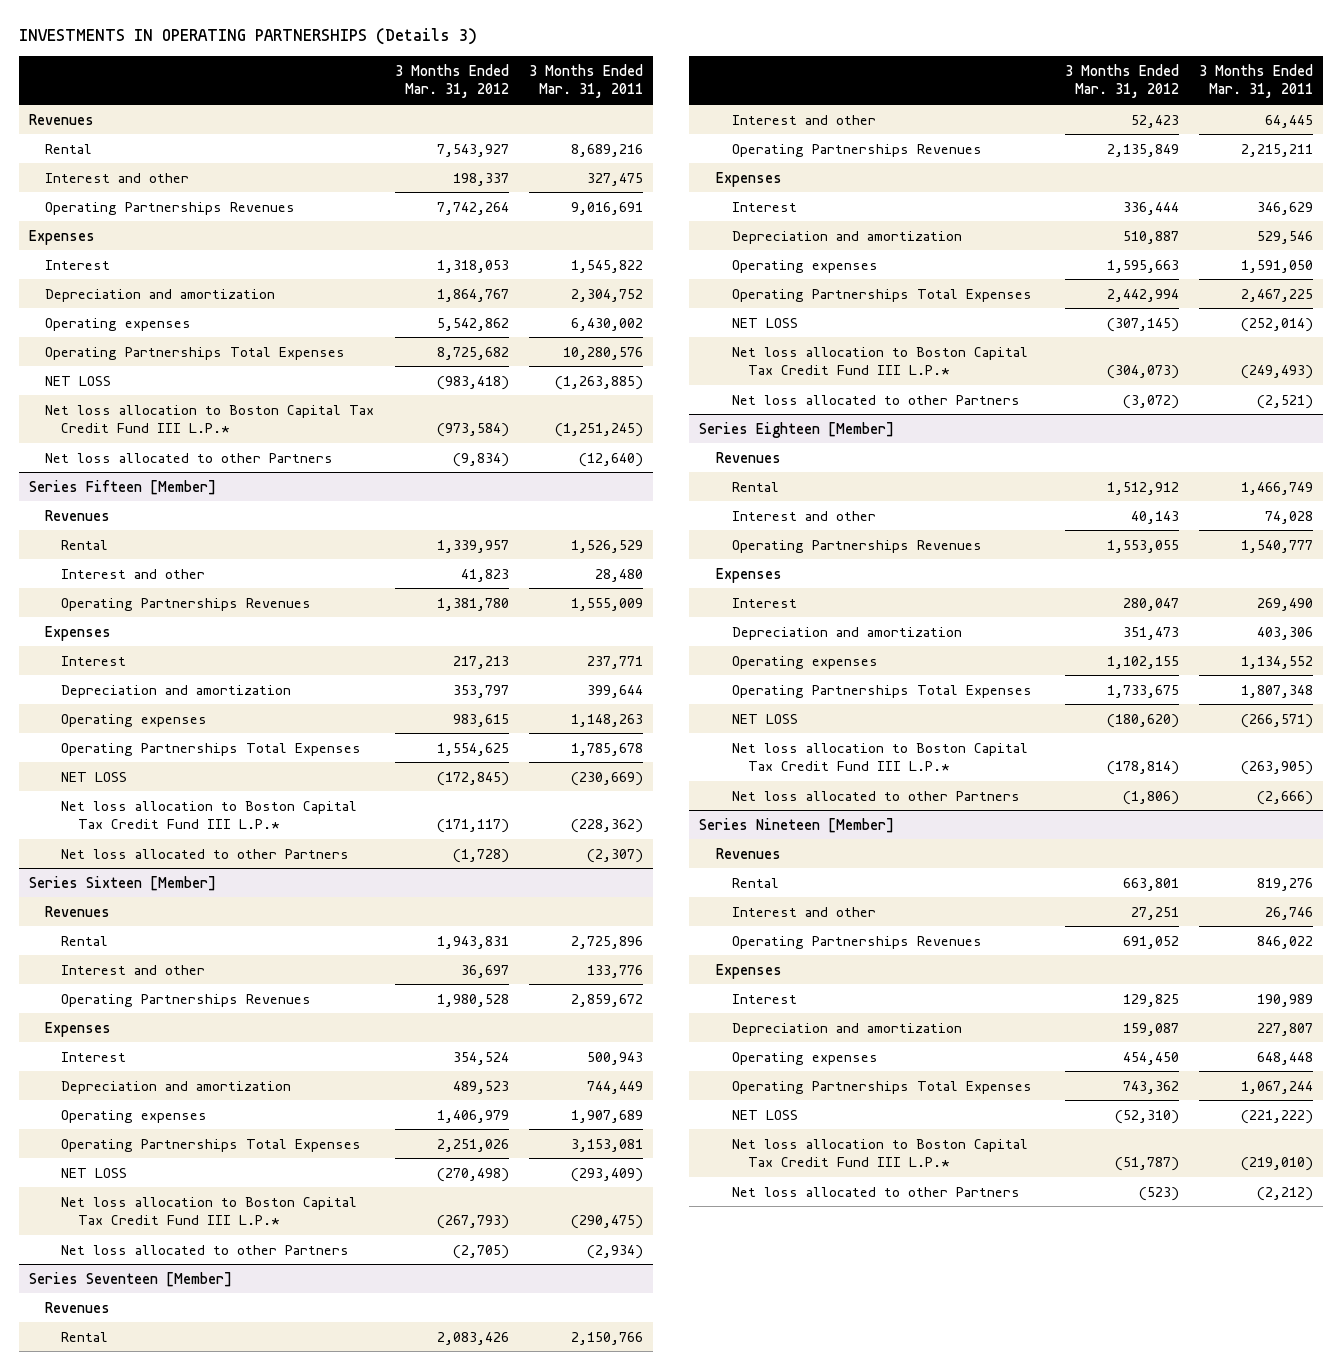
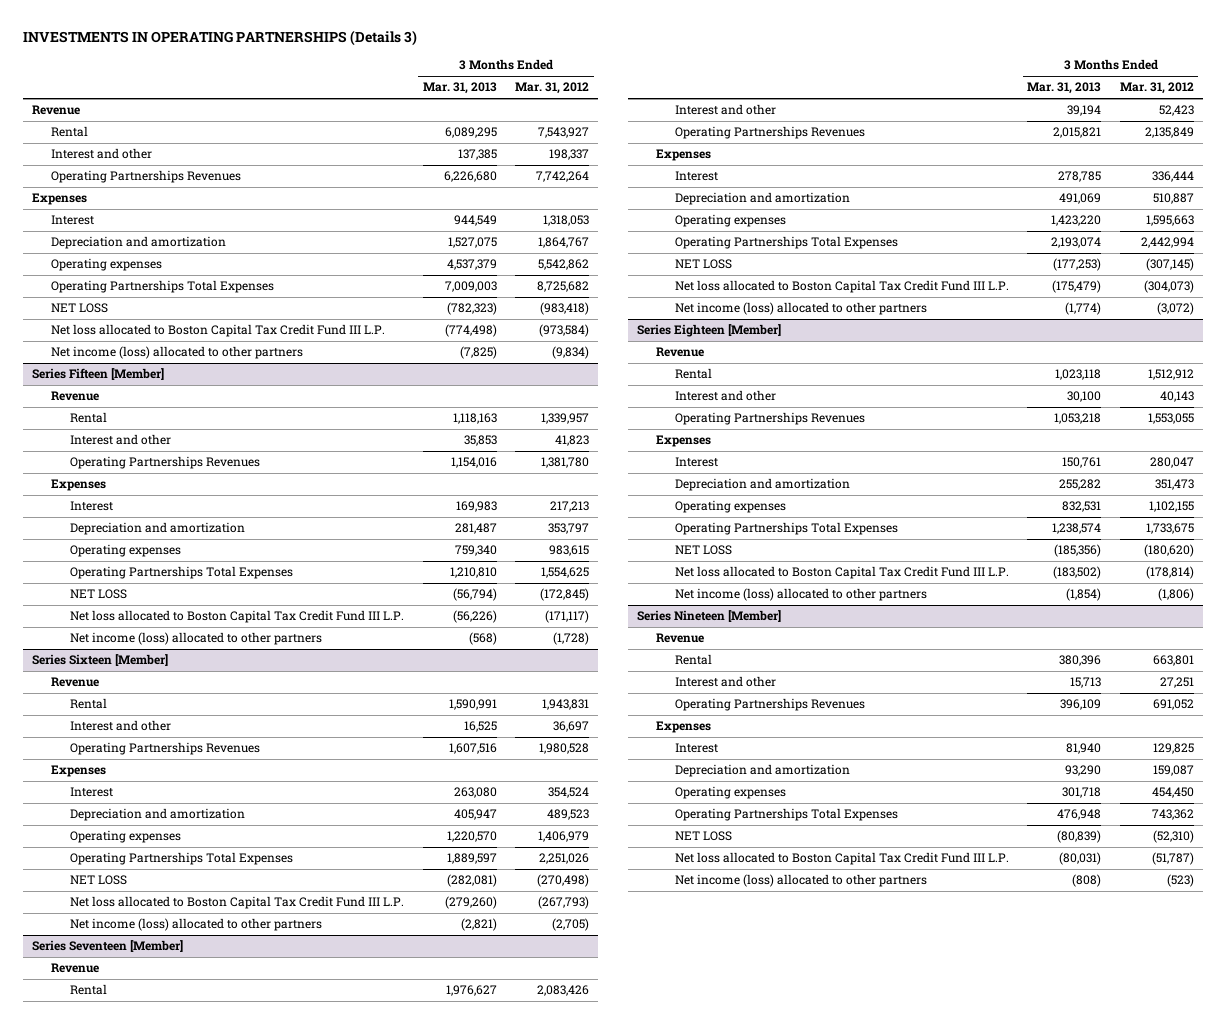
- | 3 Months Ended Mar. 31, 2012 | 3 Months Ended Mar. 31, 2011
+ | 3 Months Ended Mar. 31, 2013 | 3 Months Ended Mar. 31, 2012
- Revenues
+ Revenue
- Net loss allocation to Boston Capital Tax Credit Fund III L.P.* | (973,584) | (1,251,245)
- Net loss allocated to other Partners | (9,834) | (12,640)
+ Net loss allocated to Boston Capital Tax Credit Fund III L.P. | (774,498) | (973,584)
+ Net income (loss) allocated to other partners | (7,825) | (9,834)
@ Series Fifteen [Member]
- Revenues
+ Revenue
- Net loss allocation to Boston Capital Tax Credit Fund III L.P.* | (171,117) | (228,362)
- Net loss allocated to other Partners | (1,728) | (2,307)
+ Net loss allocated to Boston Capital Tax Credit Fund III L.P. | (56,226) | (171,117)
+ Net income (loss) allocated to other partners | (568) | (1,728)
@ Series Sixteen [Member]
- Revenues
+ Revenue
- Net loss allocation to Boston Capital Tax Credit Fund III L.P.* | (267,793) | (290,475)
- Net loss allocated to other Partners | (2,705) | (2,934)
+ Net loss allocated to Boston Capital Tax Credit Fund III L.P. | (279,260) | (267,793)
+ Net income (loss) allocated to other partners | (2,821) | (2,705)
@ Series Seventeen [Member]
- Revenues
+ Revenue
- Net loss allocation to Boston Capital Tax Credit Fund III L.P.* | (304,073) | (249,493)
- Net loss allocated to other Partners | (3,072) | (2,521)
+ Net loss allocated to Boston Capital Tax Credit Fund III L.P. | (175,479) | (304,073)
+ Net income (loss) allocated to other partners | (1,774) | (3,072)
@ Series Eighteen [Member]
- Revenues
+ Revenue
- Net loss allocation to Boston Capital Tax Credit Fund III L.P.* | (178,814) | (263,905)
- Net loss allocated to other Partners | (1,806) | (2,666)
+ Net loss allocated to Boston Capital Tax Credit Fund III L.P. | (183,502) | (178,814)
+ Net income (loss) allocated to other partners | (1,854) | (1,806)
@ Series Nineteen [Member]
- Revenues
+ Revenue
- Net loss allocation to Boston Capital Tax Credit Fund III L.P.* | (51,787) | (219,010)
- Net loss allocated to other Partners | (523) | (2,212)
+ Net loss allocated to Boston Capital Tax Credit Fund III L.P. | (80,031) | (51,787)
+ Net income (loss) allocated to other partners | (808) | (523)

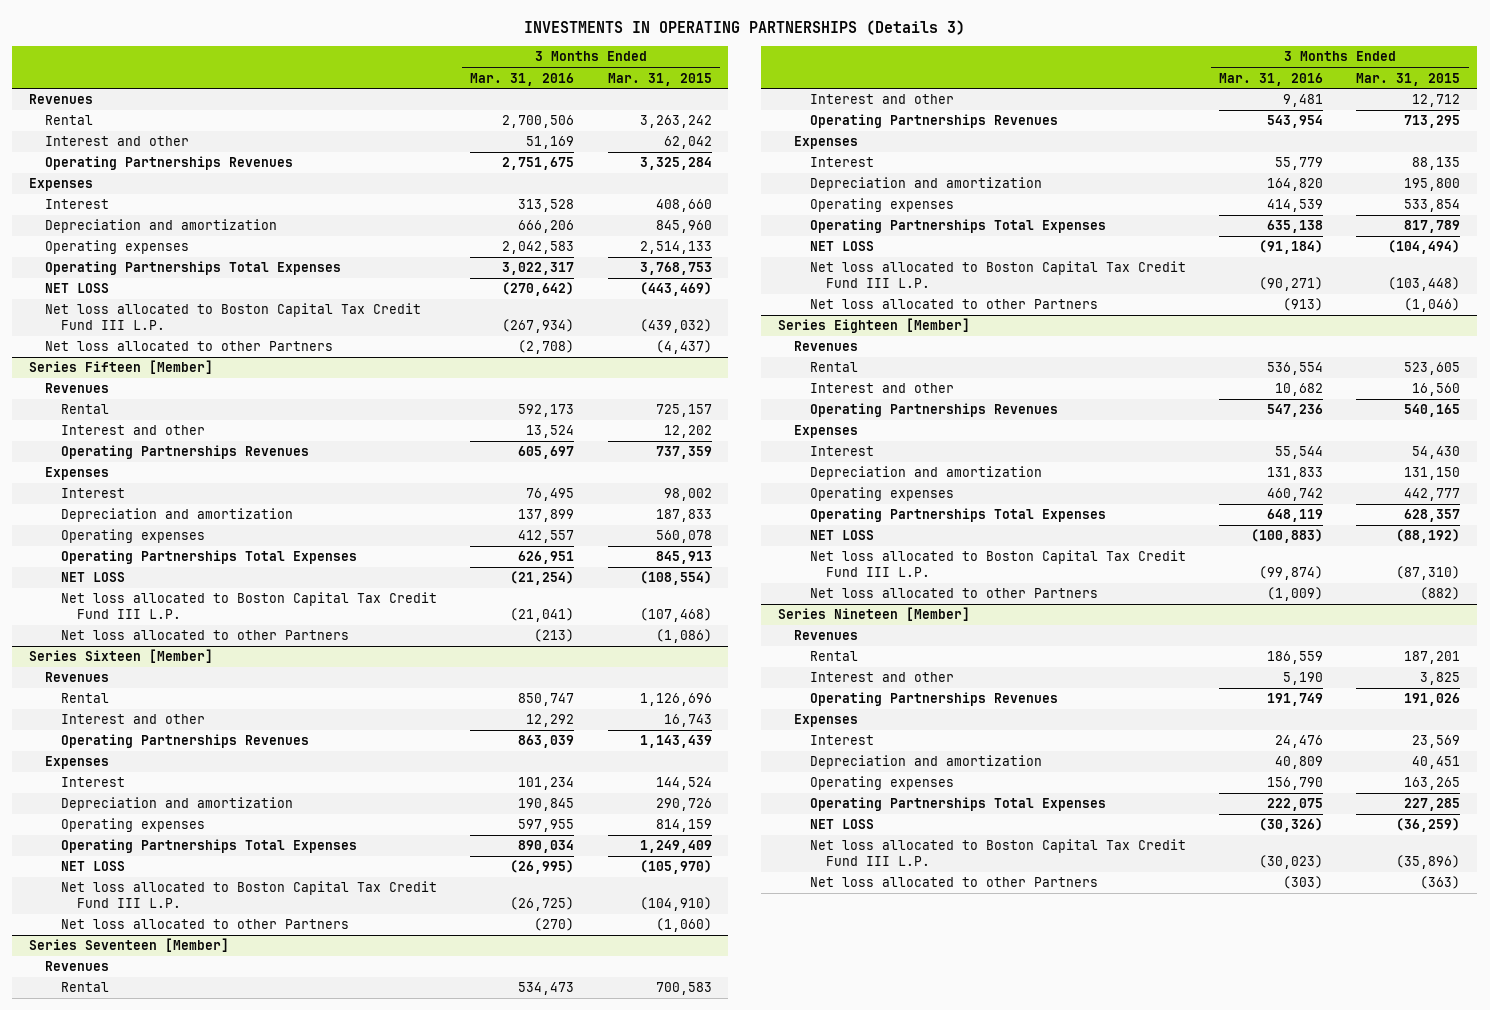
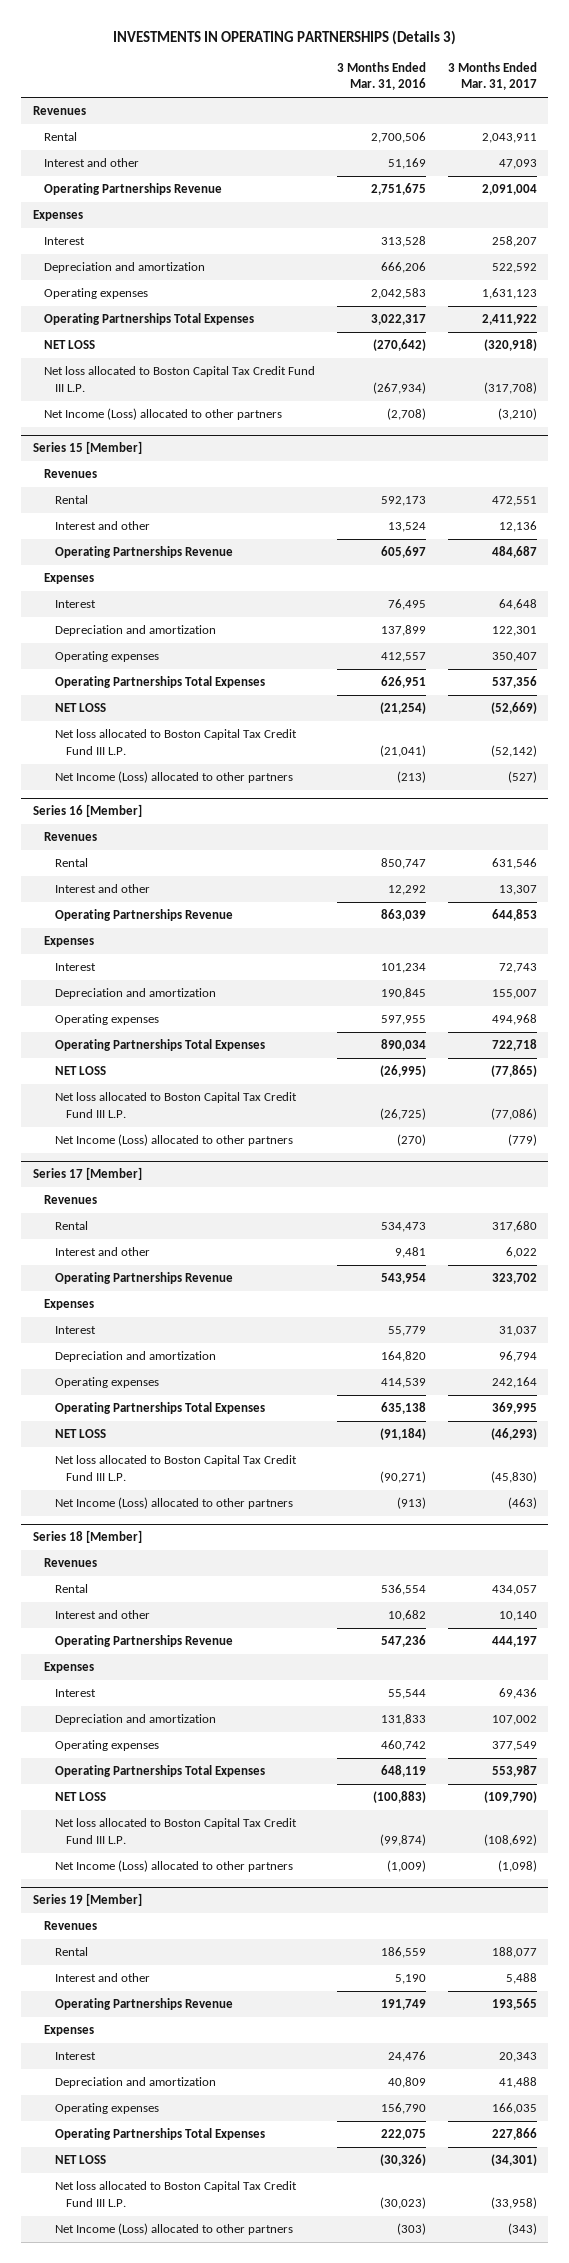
- | 3 Months Ended Mar. 31, 2016 | 3 Months Ended Mar. 31, 2015
+ | 3 Months Ended Mar. 31, 2016 | 3 Months Ended Mar. 31, 2017
- Operating Partnerships Revenues | 2,751,675 | 3,325,284
+ Operating Partnerships Revenue | 2,751,675 | 2,091,004
- Net loss allocated to other Partners | (2,708) | (4,437)
- Series Fifteen [Member]
+ Net Income (Loss) allocated to other partners | (2,708) | (3,210)
+ Series 15 [Member]
- Operating Partnerships Revenues | 605,697 | 737,359
+ Operating Partnerships Revenue | 605,697 | 484,687
- Net loss allocated to other Partners | (213) | (1,086)
- Series Sixteen [Member]
+ Net Income (Loss) allocated to other partners | (213) | (527)
+ Series 16 [Member]
- Operating Partnerships Revenues | 863,039 | 1,143,439
+ Operating Partnerships Revenue | 863,039 | 644,853
- Net loss allocated to other Partners | (270) | (1,060)
- Series Seventeen [Member]
+ Net Income (Loss) allocated to other partners | (270) | (779)
+ Series 17 [Member]
- Operating Partnerships Revenues | 543,954 | 713,295
+ Operating Partnerships Revenue | 543,954 | 323,702
- Net loss allocated to other Partners | (913) | (1,046)
- Series Eighteen [Member]
+ Net Income (Loss) allocated to other partners | (913) | (463)
+ Series 18 [Member]
- Operating Partnerships Revenues | 547,236 | 540,165
+ Operating Partnerships Revenue | 547,236 | 444,197
- Net loss allocated to other Partners | (1,009) | (882)
- Series Nineteen [Member]
+ Net Income (Loss) allocated to other partners | (1,009) | (1,098)
+ Series 19 [Member]
- Operating Partnerships Revenues | 191,749 | 191,026
+ Operating Partnerships Revenue | 191,749 | 193,565
- Net loss allocated to other Partners | (303) | (363)
+ Net Income (Loss) allocated to other partners | (303) | (343)

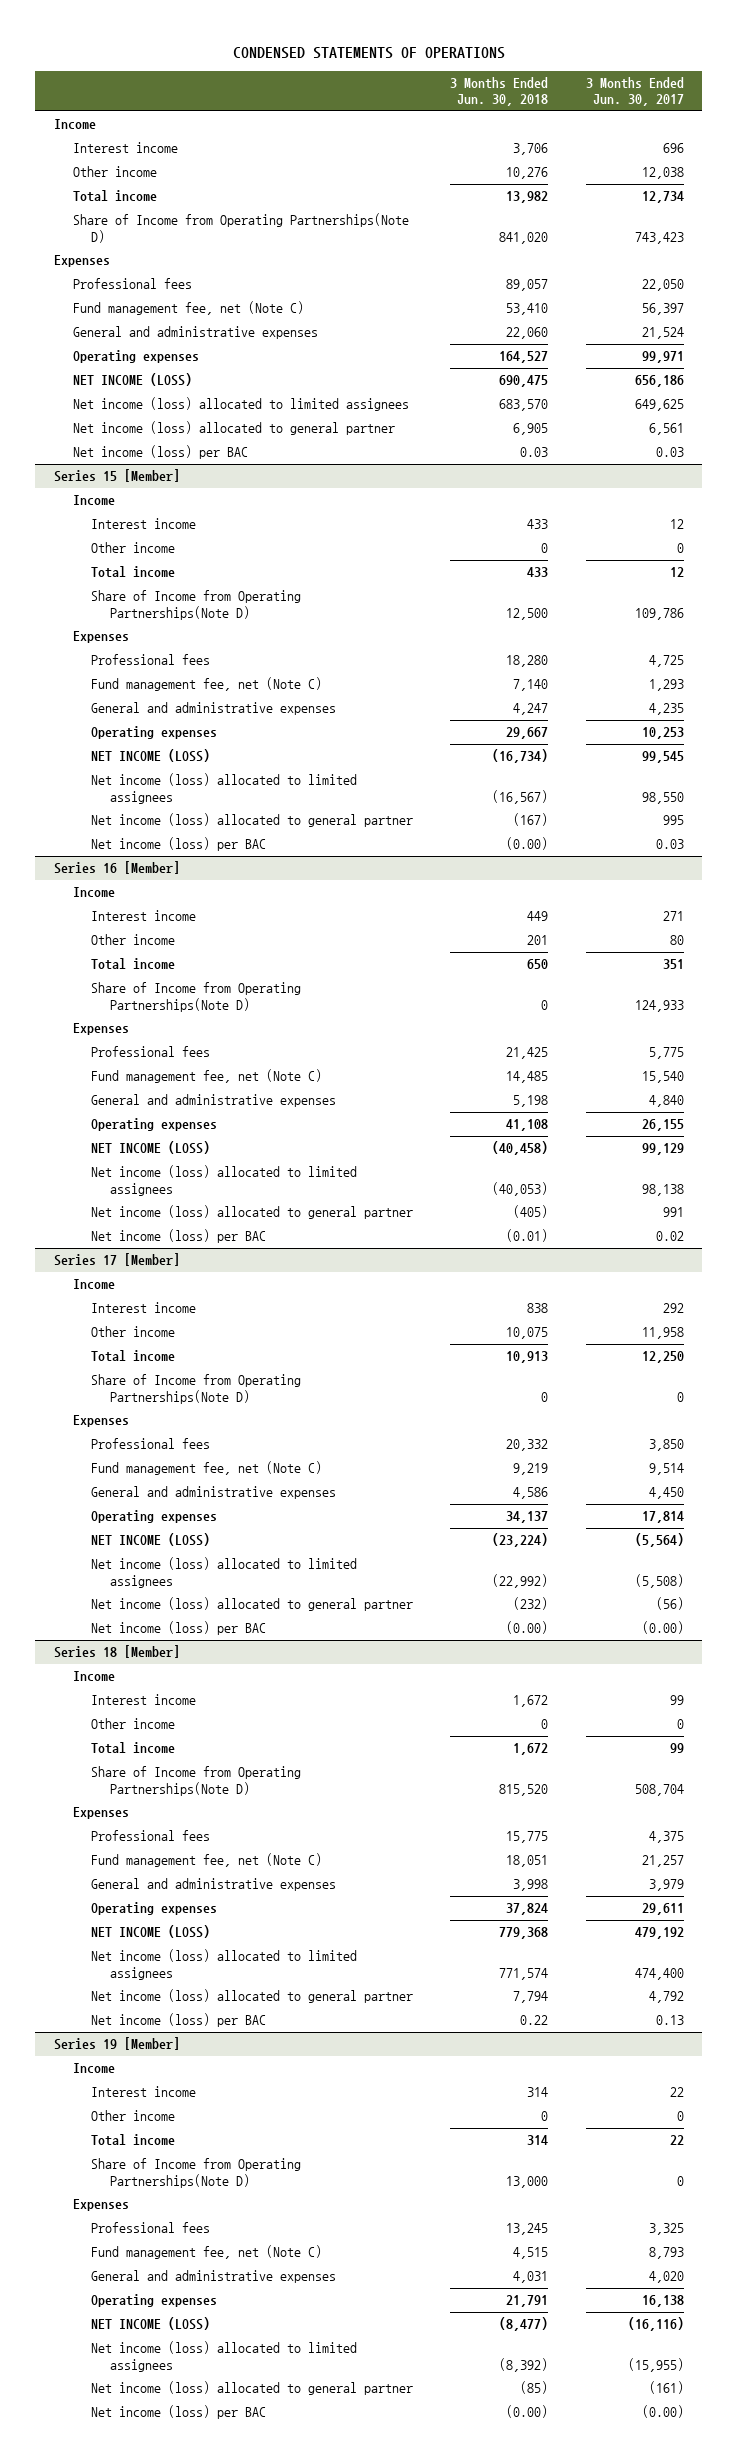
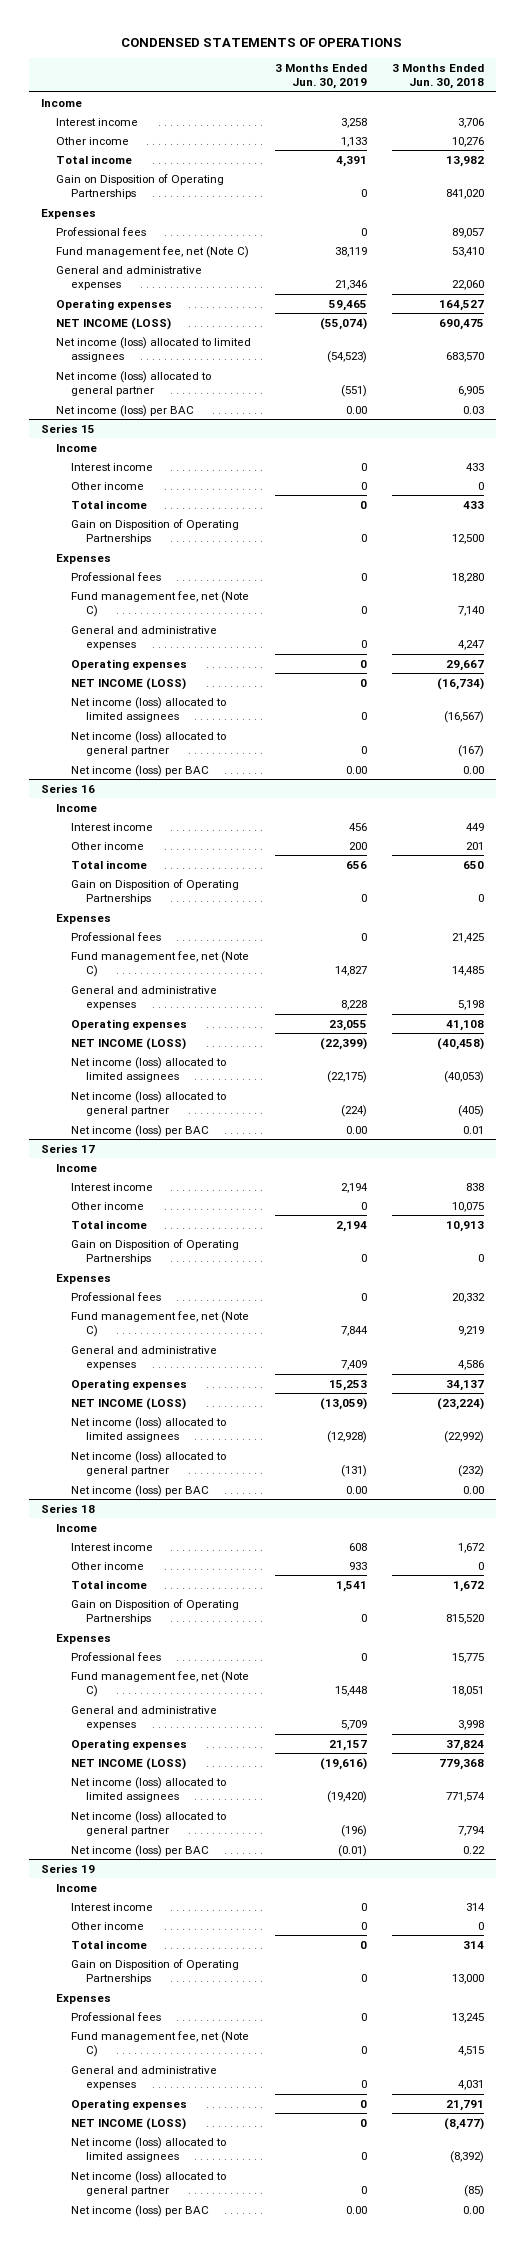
- | 3 Months Ended Jun. 30, 2018 | 3 Months Ended Jun. 30, 2017
+ | 3 Months Ended Jun. 30, 2019 | 3 Months Ended Jun. 30, 2018
- Share of Income from Operating Partnerships(Note D) | 841,020 | 743,423
+ Gain on Disposition of Operating Partnerships | 0 | 841,020
- Series 15 [Member]
+ Series 15
- Share of Income from Operating Partnerships(Note D) | 12,500 | 109,786
+ Gain on Disposition of Operating Partnerships | 0 | 12,500
- Net income (loss) per BAC | (0.00) | 0.03
- Series 16 [Member]
+ Net income (loss) per BAC | 0.00 | 0.00
+ Series 16
- Share of Income from Operating Partnerships(Note D) | 0 | 124,933
+ Gain on Disposition of Operating Partnerships | 0 | 0
- Net income (loss) per BAC | (0.01) | 0.02
- Series 17 [Member]
+ Net income (loss) per BAC | 0.00 | 0.01
+ Series 17
- Share of Income from Operating Partnerships(Note D) | 0 | 0
+ Gain on Disposition of Operating Partnerships | 0 | 0
- Net income (loss) per BAC | (0.00) | (0.00)
- Series 18 [Member]
+ Net income (loss) per BAC | 0.00 | 0.00
+ Series 18
- Share of Income from Operating Partnerships(Note D) | 815,520 | 508,704
+ Gain on Disposition of Operating Partnerships | 0 | 815,520
- Series 19 [Member]
+ Series 19
- Share of Income from Operating Partnerships(Note D) | 13,000 | 0
+ Gain on Disposition of Operating Partnerships | 0 | 13,000
- Net income (loss) per BAC | (0.00) | (0.00)
+ Net income (loss) per BAC | 0.00 | 0.00

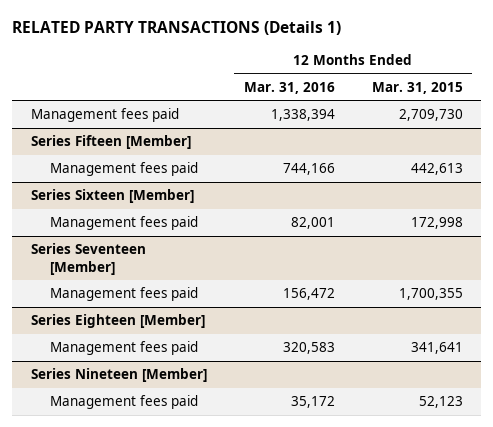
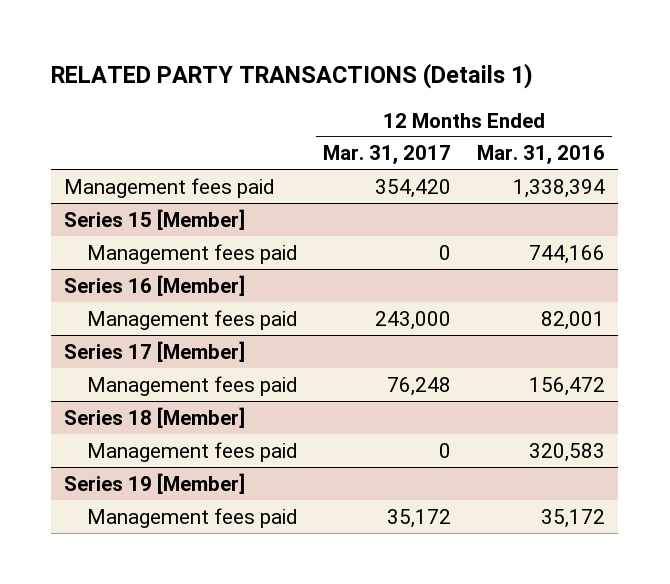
- | 12 Months Ended Mar. 31, 2016 | 12 Months Ended Mar. 31, 2015
+ | 12 Months Ended Mar. 31, 2017 | 12 Months Ended Mar. 31, 2016
- Series Fifteen [Member]
+ Series 15 [Member]
- Series Sixteen [Member]
+ Series 16 [Member]
- Series Seventeen [Member]
+ Series 17 [Member]
- Series Eighteen [Member]
+ Series 18 [Member]
- Series Nineteen [Member]
+ Series 19 [Member]

